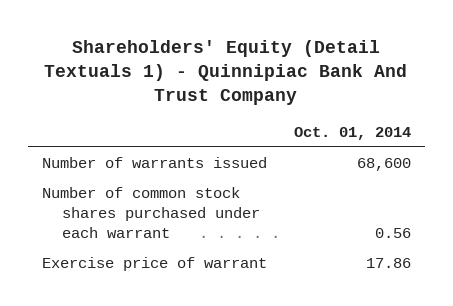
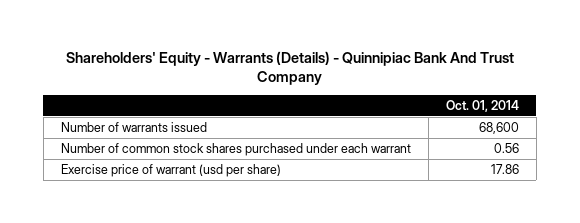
- Shareholders' Equity (Detail Textuals 1) - Quinnipiac Bank And Trust Company
+ Shareholders' Equity - Warrants (Details) - Quinnipiac Bank And Trust Company
- Exercise price of warrant | 17.86
+ Exercise price of warrant (usd per share) | 17.86

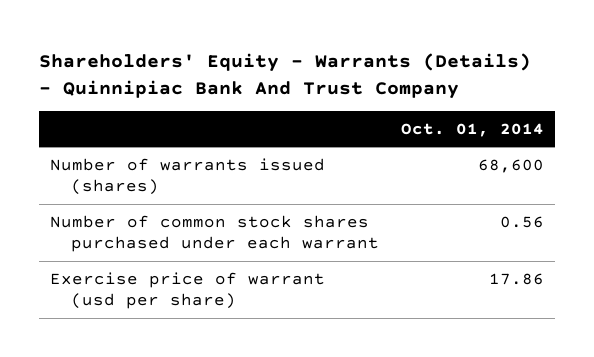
- Number of warrants issued | 68,600
+ Number of warrants issued (shares) | 68,600

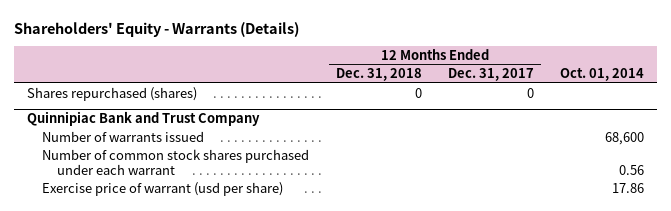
- Shareholders' Equity - Warrants (Details) - Quinnipiac Bank And Trust Company
+ Shareholders' Equity - Warrants (Details)
- | Oct. 01, 2014
+ | 12 Months Ended Dec. 31, 2018 | 12 Months Ended Dec. 31, 2017 | Oct. 01, 2014
- Number of warrants issued (shares) | 68,600
+ Shares repurchased (shares) | 0 | 0 |
+ Quinnipiac Bank and Trust Company
+ Number of warrants issued | | | 68,600

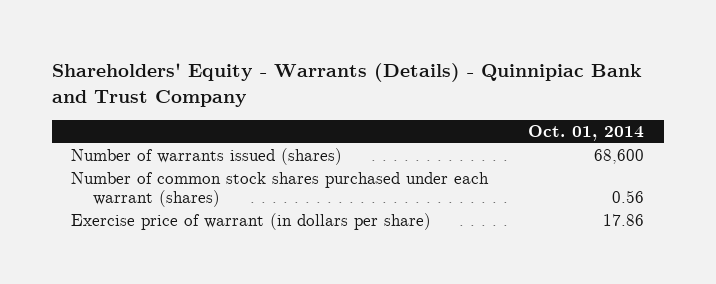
- Shareholders' Equity - Warrants (Details)
+ Shareholders' Equity - Warrants (Details) - Quinnipiac Bank and Trust Company
- | 12 Months Ended Dec. 31, 2018 | 12 Months Ended Dec. 31, 2017 | Oct. 01, 2014
+ | Oct. 01, 2014
- Shares repurchased (shares) | 0 | 0 |
- Quinnipiac Bank and Trust Company
- Number of warrants issued | | | 68,600
- Number of common stock shares purchased under each warrant | | | 0.56
- Exercise price of warrant (usd per share) | | | 17.86
+ Number of warrants issued (shares) | 68,600
+ Number of common stock shares purchased under each warrant (shares) | 0.56
+ Exercise price of warrant (in dollars per share) | 17.86

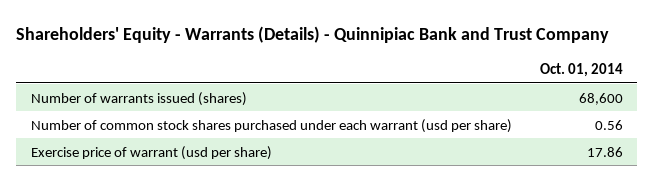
- Number of common stock shares purchased under each warrant (shares) | 0.56
- Exercise price of warrant (in dollars per share) | 17.86
+ Number of common stock shares purchased under each warrant (usd per share) | 0.56
+ Exercise price of warrant (usd per share) | 17.86

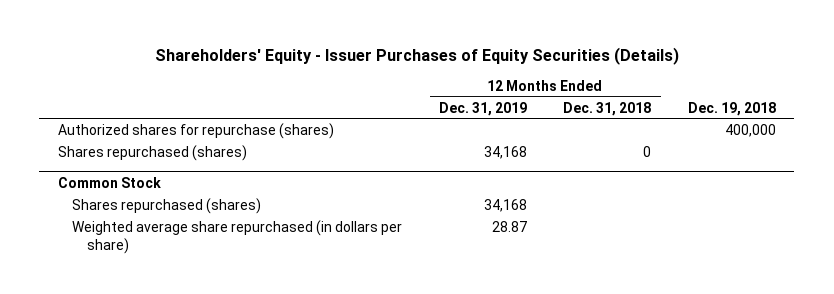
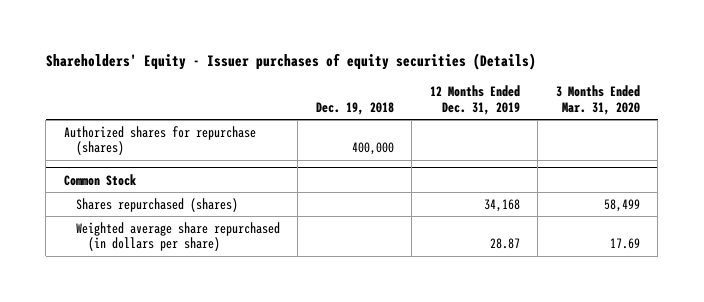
- Shareholders' Equity - Issuer Purchases of Equity Securities (Details)
+ Shareholders' Equity - Issuer purchases of equity securities (Details)
- | 12 Months Ended Dec. 31, 2019 | 12 Months Ended Dec. 31, 2018 | Dec. 19, 2018
+ | Dec. 19, 2018 | 12 Months Ended Dec. 31, 2019 | 3 Months Ended Mar. 31, 2020
- Shares repurchased (shares) | 34,168 | 0 |

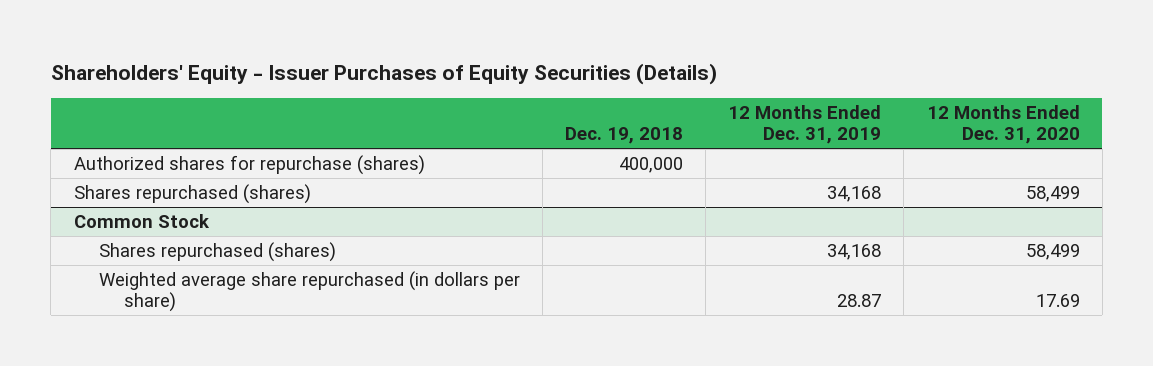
- Shareholders' Equity - Issuer purchases of equity securities (Details)
+ Shareholders' Equity - Issuer Purchases of Equity Securities (Details)
- | Dec. 19, 2018 | 12 Months Ended Dec. 31, 2019 | 3 Months Ended Mar. 31, 2020
+ | Dec. 19, 2018 | 12 Months Ended Dec. 31, 2019 | 12 Months Ended Dec. 31, 2020
+ Shares repurchased (shares) | | 34,168 | 58,499

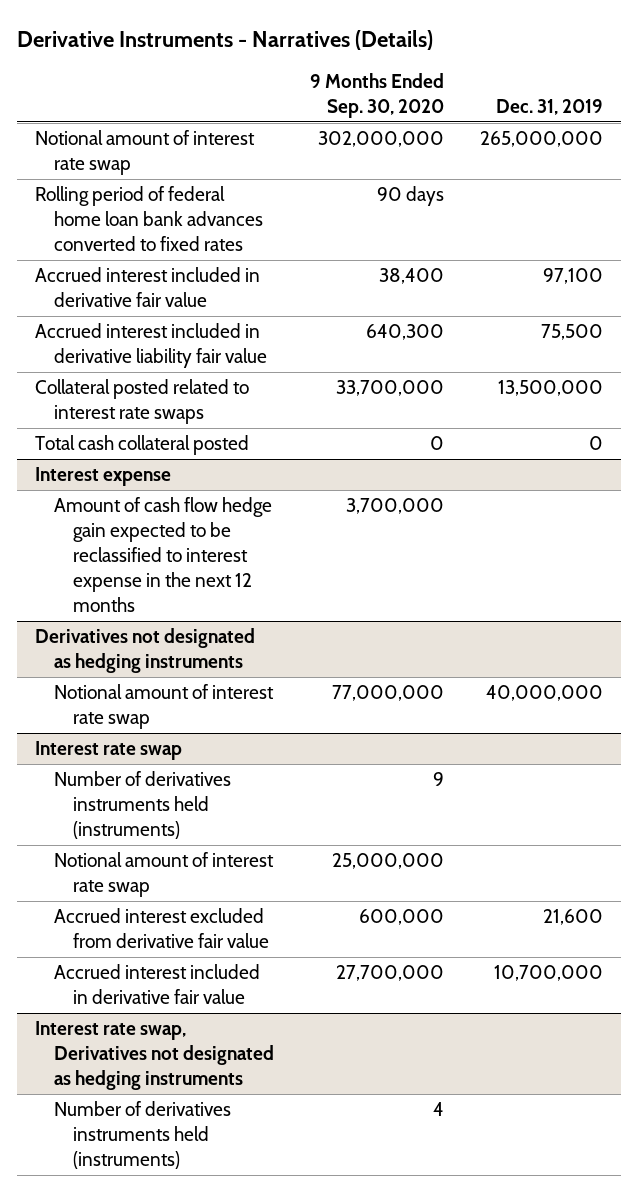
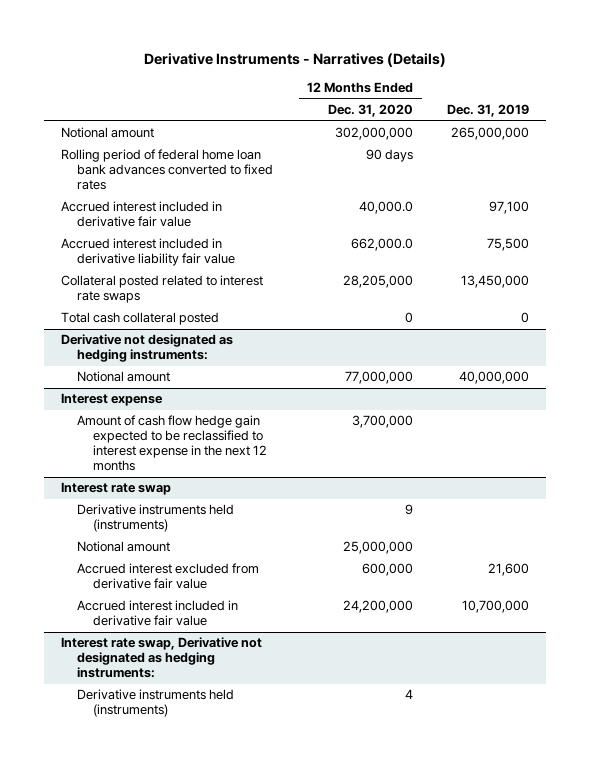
- | 9 Months Ended Sep. 30, 2020 | Dec. 31, 2019
+ | 12 Months Ended Dec. 31, 2020 | Dec. 31, 2019
- Notional amount of interest rate swap | 302,000,000 | 265,000,000
+ Notional amount | 302,000,000 | 265,000,000
- Collateral posted related to interest rate swaps | 33,700,000 | 13,500,000
+ Collateral posted related to interest rate swaps | 28,205,000 | 13,450,000
+ Derivative not designated as hedging instruments:
+ Notional amount | 77,000,000 | 40,000,000
- Derivatives not designated as hedging instruments
- Notional amount of interest rate swap | 77,000,000 | 40,000,000
@ Interest rate swap
- Number of derivatives instruments held (instruments) | 9 |
- Notional amount of interest rate swap | 25,000,000 |
+ Derivative instruments held (instruments) | 9 |
+ Notional amount | 25,000,000 |
- Interest rate swap, Derivatives not designated as hedging instruments
- Number of derivatives instruments held (instruments) | 4 |
+ Interest rate swap, Derivative not designated as hedging instruments:
+ Derivative instruments held (instruments) | 4 |

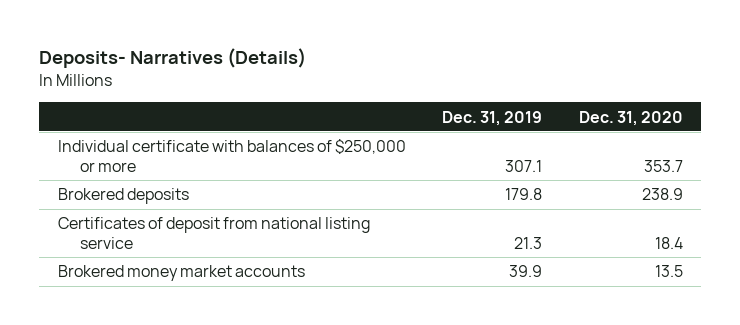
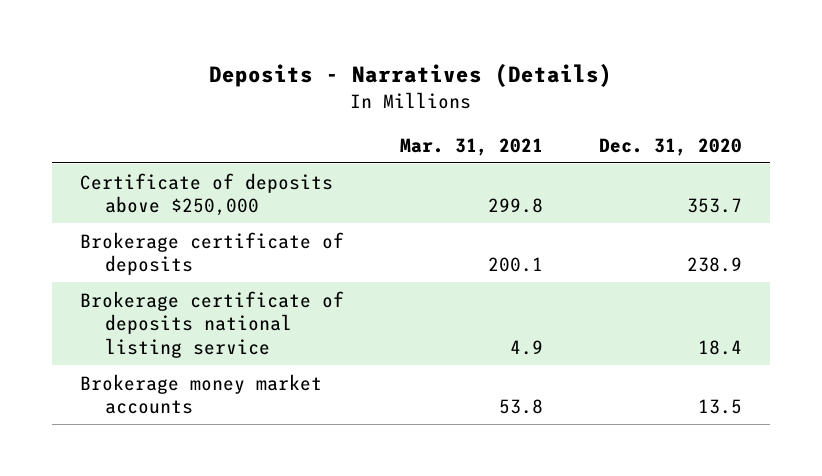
- Deposits- Narratives (Details)
+ Deposits - Narratives (Details)
- | Dec. 31, 2019 | Dec. 31, 2020
+ | Mar. 31, 2021 | Dec. 31, 2020
- Individual certificate with balances of $250,000 or more | 307.1 | 353.7
- Brokered deposits | 179.8 | 238.9
- Certificates of deposit from national listing service | 21.3 | 18.4
- Brokered money market accounts | 39.9 | 13.5
+ Certificate of deposits above $250,000 | 299.8 | 353.7
+ Brokerage certificate of deposits | 200.1 | 238.9
+ Brokerage certificate of deposits national listing service | 4.9 | 18.4
+ Brokerage money market accounts | 53.8 | 13.5

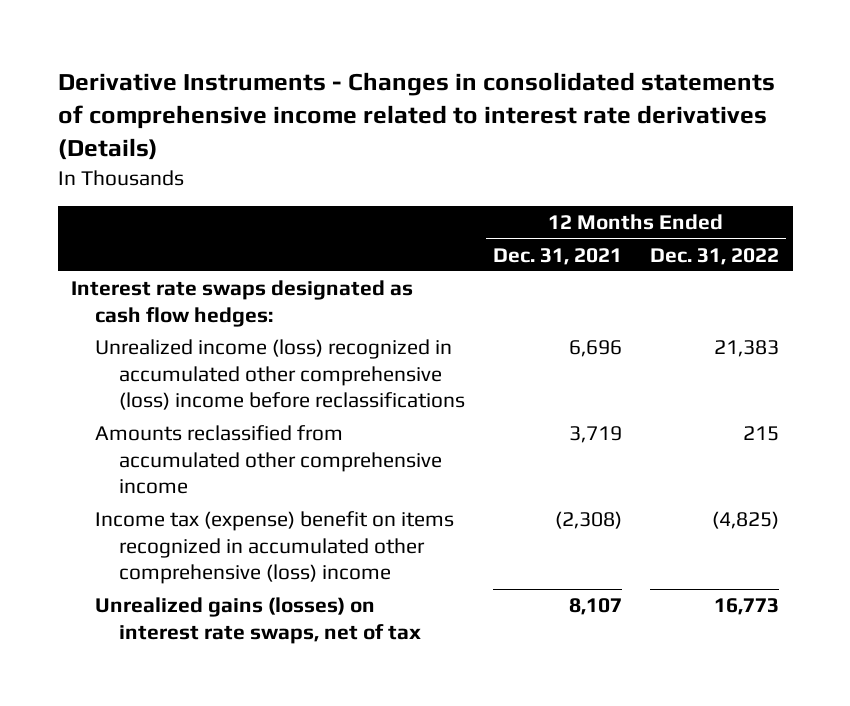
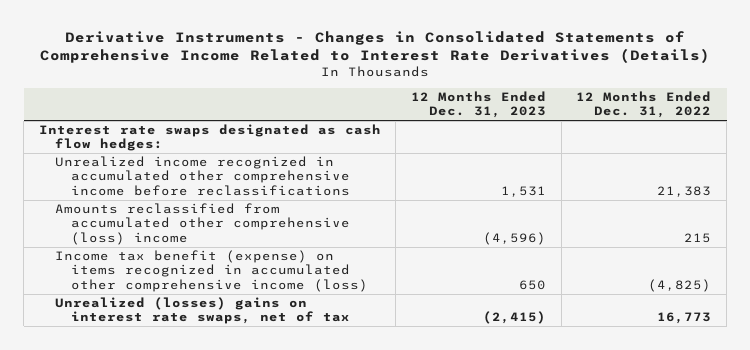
- Derivative Instruments - Changes in consolidated statements of comprehensive income related to interest rate derivatives (Details)
+ Derivative Instruments - Changes in Consolidated Statements of Comprehensive Income Related to Interest Rate Derivatives (Details)
- | 12 Months Ended Dec. 31, 2021 | 12 Months Ended Dec. 31, 2022
+ | 12 Months Ended Dec. 31, 2023 | 12 Months Ended Dec. 31, 2022
- Unrealized income (loss) recognized in accumulated other comprehensive (loss) income before reclassifications | 6,696 | 21,383
- Amounts reclassified from accumulated other comprehensive income | 3,719 | 215
- Income tax (expense) benefit on items recognized in accumulated other comprehensive (loss) income | (2,308) | (4,825)
- Unrealized gains (losses) on interest rate swaps, net of tax | 8,107 | 16,773
+ Unrealized income recognized in accumulated other comprehensive income before reclassifications | 1,531 | 21,383
+ Amounts reclassified from accumulated other comprehensive (loss) income | (4,596) | 215
+ Income tax benefit (expense) on items recognized in accumulated other comprehensive income (loss) | 650 | (4,825)
+ Unrealized (losses) gains on interest rate swaps, net of tax | (2,415) | 16,773

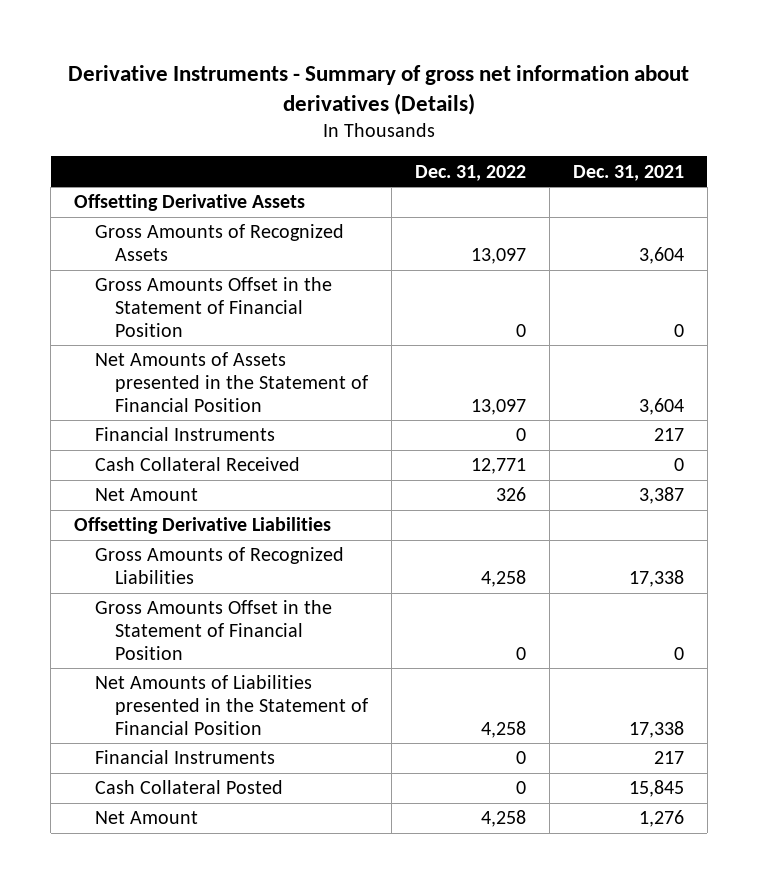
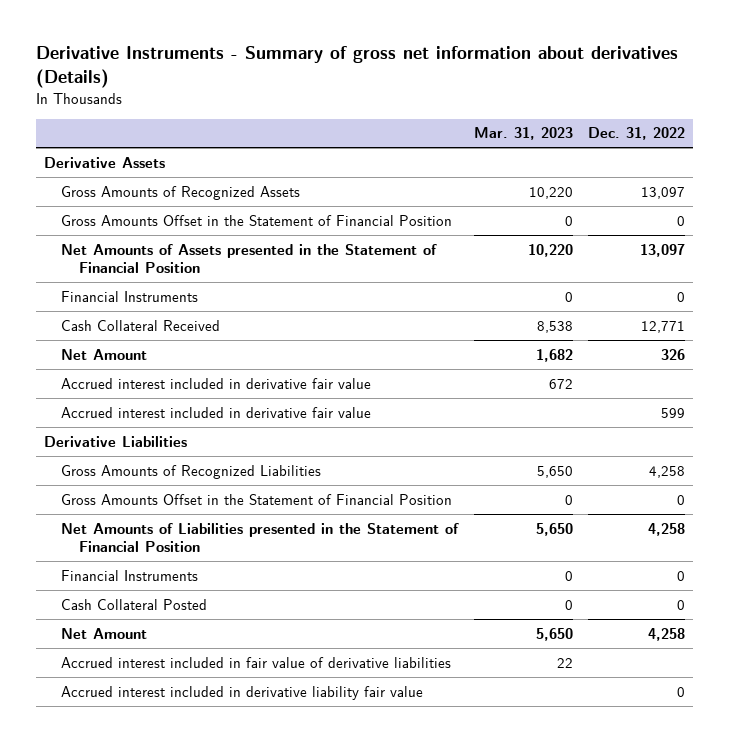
- | Dec. 31, 2022 | Dec. 31, 2021
+ | Mar. 31, 2023 | Dec. 31, 2022
- Offsetting Derivative Assets
+ Derivative Assets
- Offsetting Derivative Liabilities
+ Accrued interest included in derivative fair value | 672 |
+ Accrued interest included in derivative fair value | | 599
+ Derivative Liabilities
+ Accrued interest included in fair value of derivative liabilities | 22 |
+ Accrued interest included in derivative liability fair value | | 0

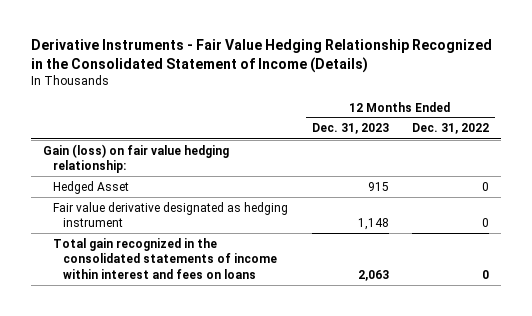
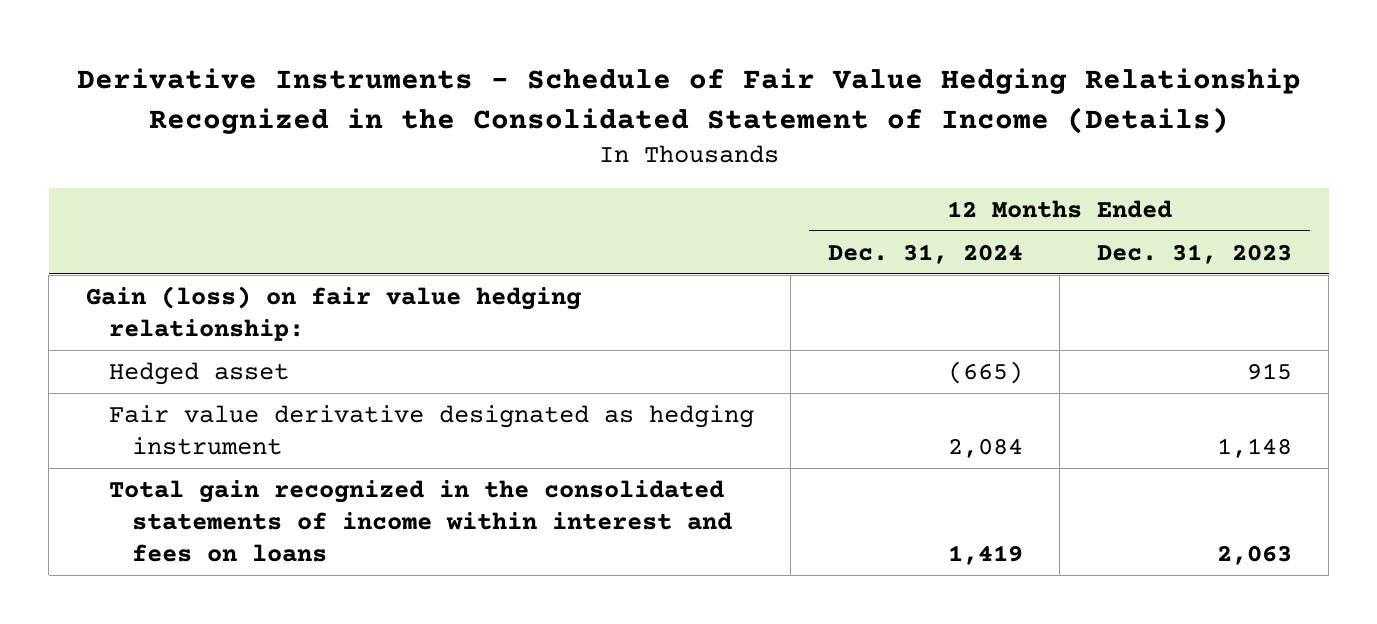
- Derivative Instruments - Fair Value Hedging Relationship Recognized in the Consolidated Statement of Income (Details)
+ Derivative Instruments - Schedule of Fair Value Hedging Relationship Recognized in the Consolidated Statement of Income (Details)
- | 12 Months Ended Dec. 31, 2023 | 12 Months Ended Dec. 31, 2022
+ | 12 Months Ended Dec. 31, 2024 | 12 Months Ended Dec. 31, 2023
- Hedged Asset | 915 | 0
+ Hedged asset | (665) | 915

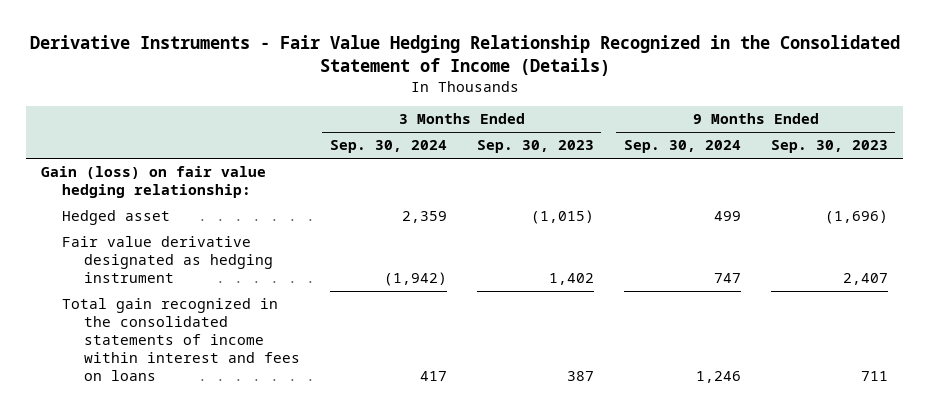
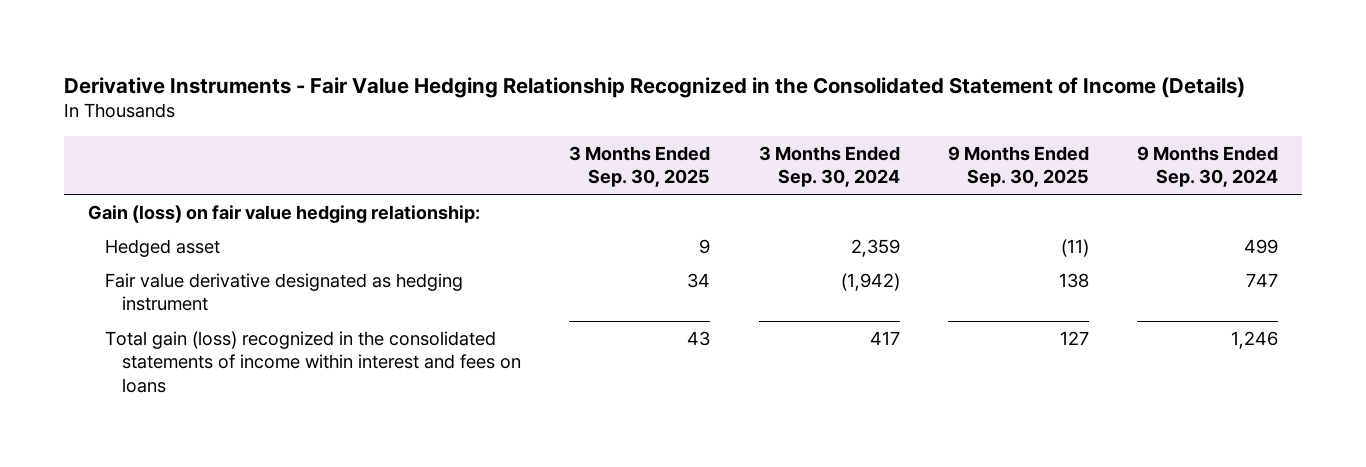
- | 3 Months Ended Sep. 30, 2024 | 3 Months Ended Sep. 30, 2023 | 9 Months Ended Sep. 30, 2024 | 9 Months Ended Sep. 30, 2023
+ | 3 Months Ended Sep. 30, 2025 | 3 Months Ended Sep. 30, 2024 | 9 Months Ended Sep. 30, 2025 | 9 Months Ended Sep. 30, 2024
- Total gain recognized in the consolidated statements of income within interest and fees on loans | 417 | 387 | 1,246 | 711
+ Total gain (loss) recognized in the consolidated statements of income within interest and fees on loans | 43 | 417 | 127 | 1,246

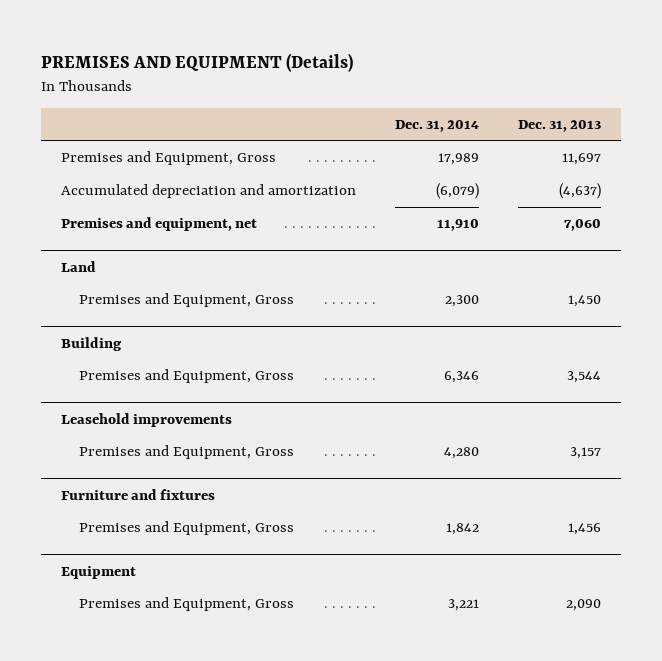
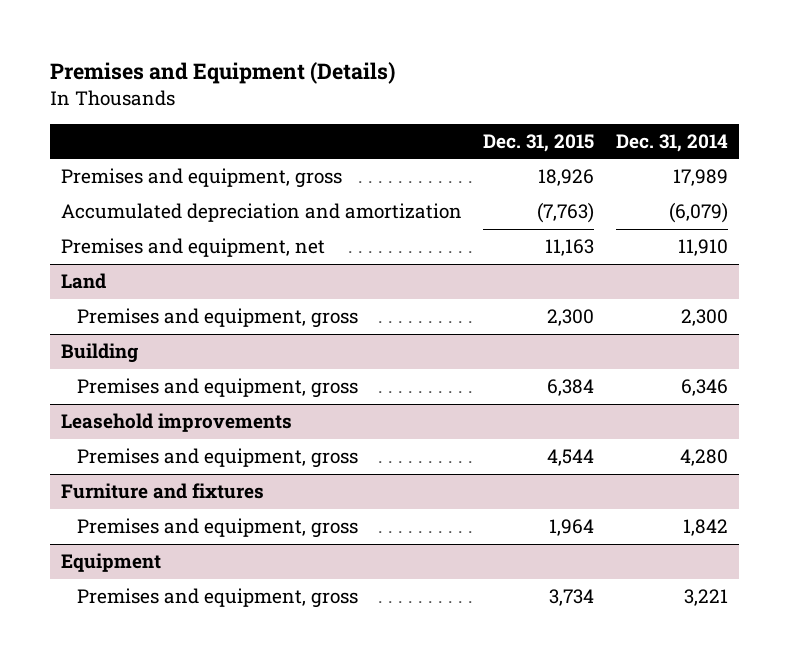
- PREMISES AND EQUIPMENT (Details)
+ Premises and Equipment (Details)
- | Dec. 31, 2014 | Dec. 31, 2013
+ | Dec. 31, 2015 | Dec. 31, 2014
- Premises and Equipment, Gross | 17,989 | 11,697
+ Premises and equipment, gross | 18,926 | 17,989
@ Land
- Premises and Equipment, Gross | 2,300 | 1,450
+ Premises and equipment, gross | 2,300 | 2,300
@ Building
- Premises and Equipment, Gross | 6,346 | 3,544
+ Premises and equipment, gross | 6,384 | 6,346
@ Leasehold improvements
- Premises and Equipment, Gross | 4,280 | 3,157
+ Premises and equipment, gross | 4,544 | 4,280
@ Furniture and fixtures
- Premises and Equipment, Gross | 1,842 | 1,456
+ Premises and equipment, gross | 1,964 | 1,842
@ Equipment
- Premises and Equipment, Gross | 3,221 | 2,090
+ Premises and equipment, gross | 3,734 | 3,221

